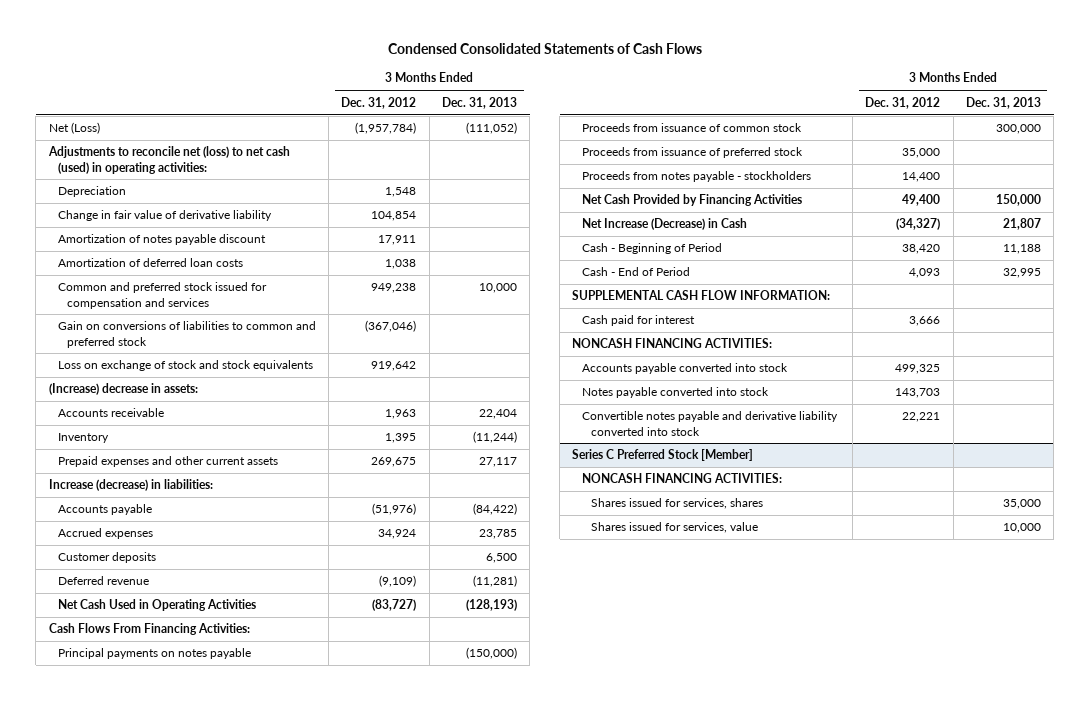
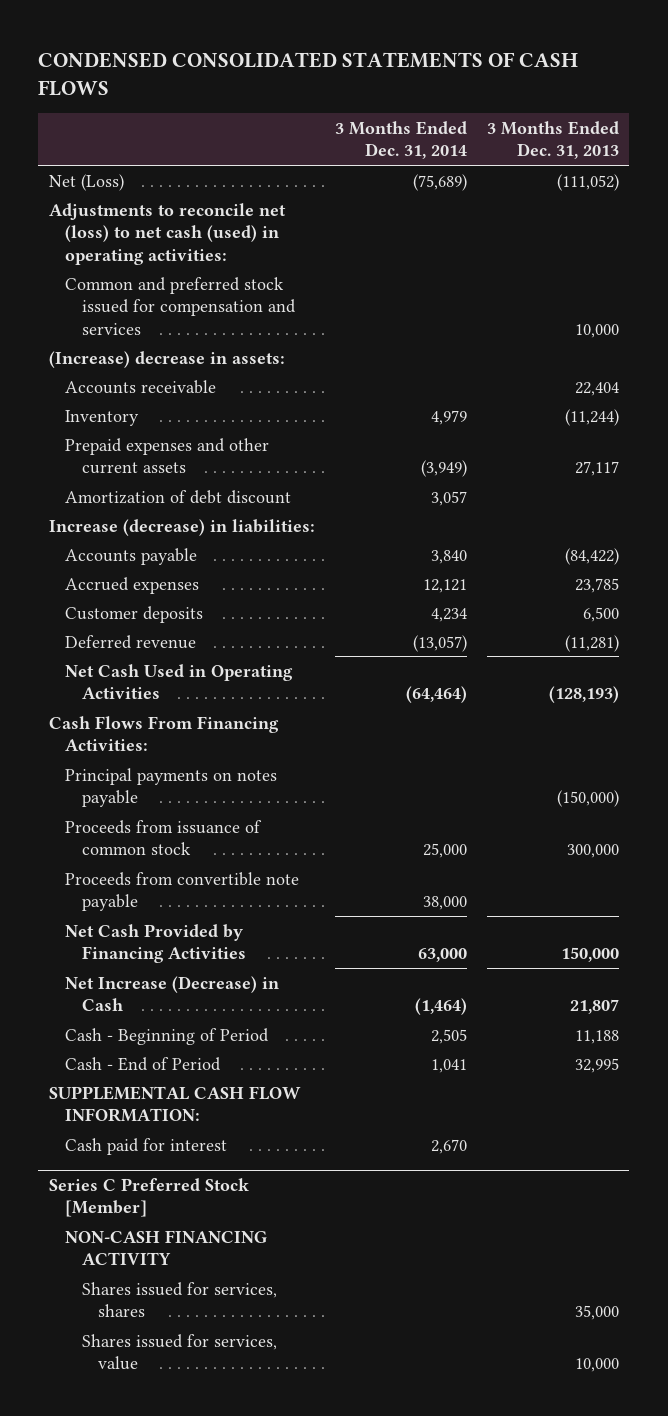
- Condensed Consolidated Statements of Cash Flows
+ CONDENSED CONSOLIDATED STATEMENTS OF CASH FLOWS
- | 3 Months Ended Dec. 31, 2012 | 3 Months Ended Dec. 31, 2013
+ | 3 Months Ended Dec. 31, 2014 | 3 Months Ended Dec. 31, 2013
- Depreciation | 1,548 |
- Change in fair value of derivative liability | 104,854 |
- Amortization of notes payable discount | 17,911 |
- Amortization of deferred loan costs | 1,038 |
- Gain on conversions of liabilities to common and preferred stock | (367,046) |
- Loss on exchange of stock and stock equivalents | 919,642 |
+ Amortization of debt discount | 3,057 |
- Proceeds from issuance of preferred stock | 35,000 |
- Proceeds from notes payable - stockholders | 14,400 |
+ Proceeds from convertible note payable | 38,000 |
- NONCASH FINANCING ACTIVITIES:
- Accounts payable converted into stock | 499,325 |
- Notes payable converted into stock | 143,703 |
- Convertible notes payable and derivative liability converted into stock | 22,221 |
@ Series C Preferred Stock [Member]
- NONCASH FINANCING ACTIVITIES:
+ NON-CASH FINANCING ACTIVITY

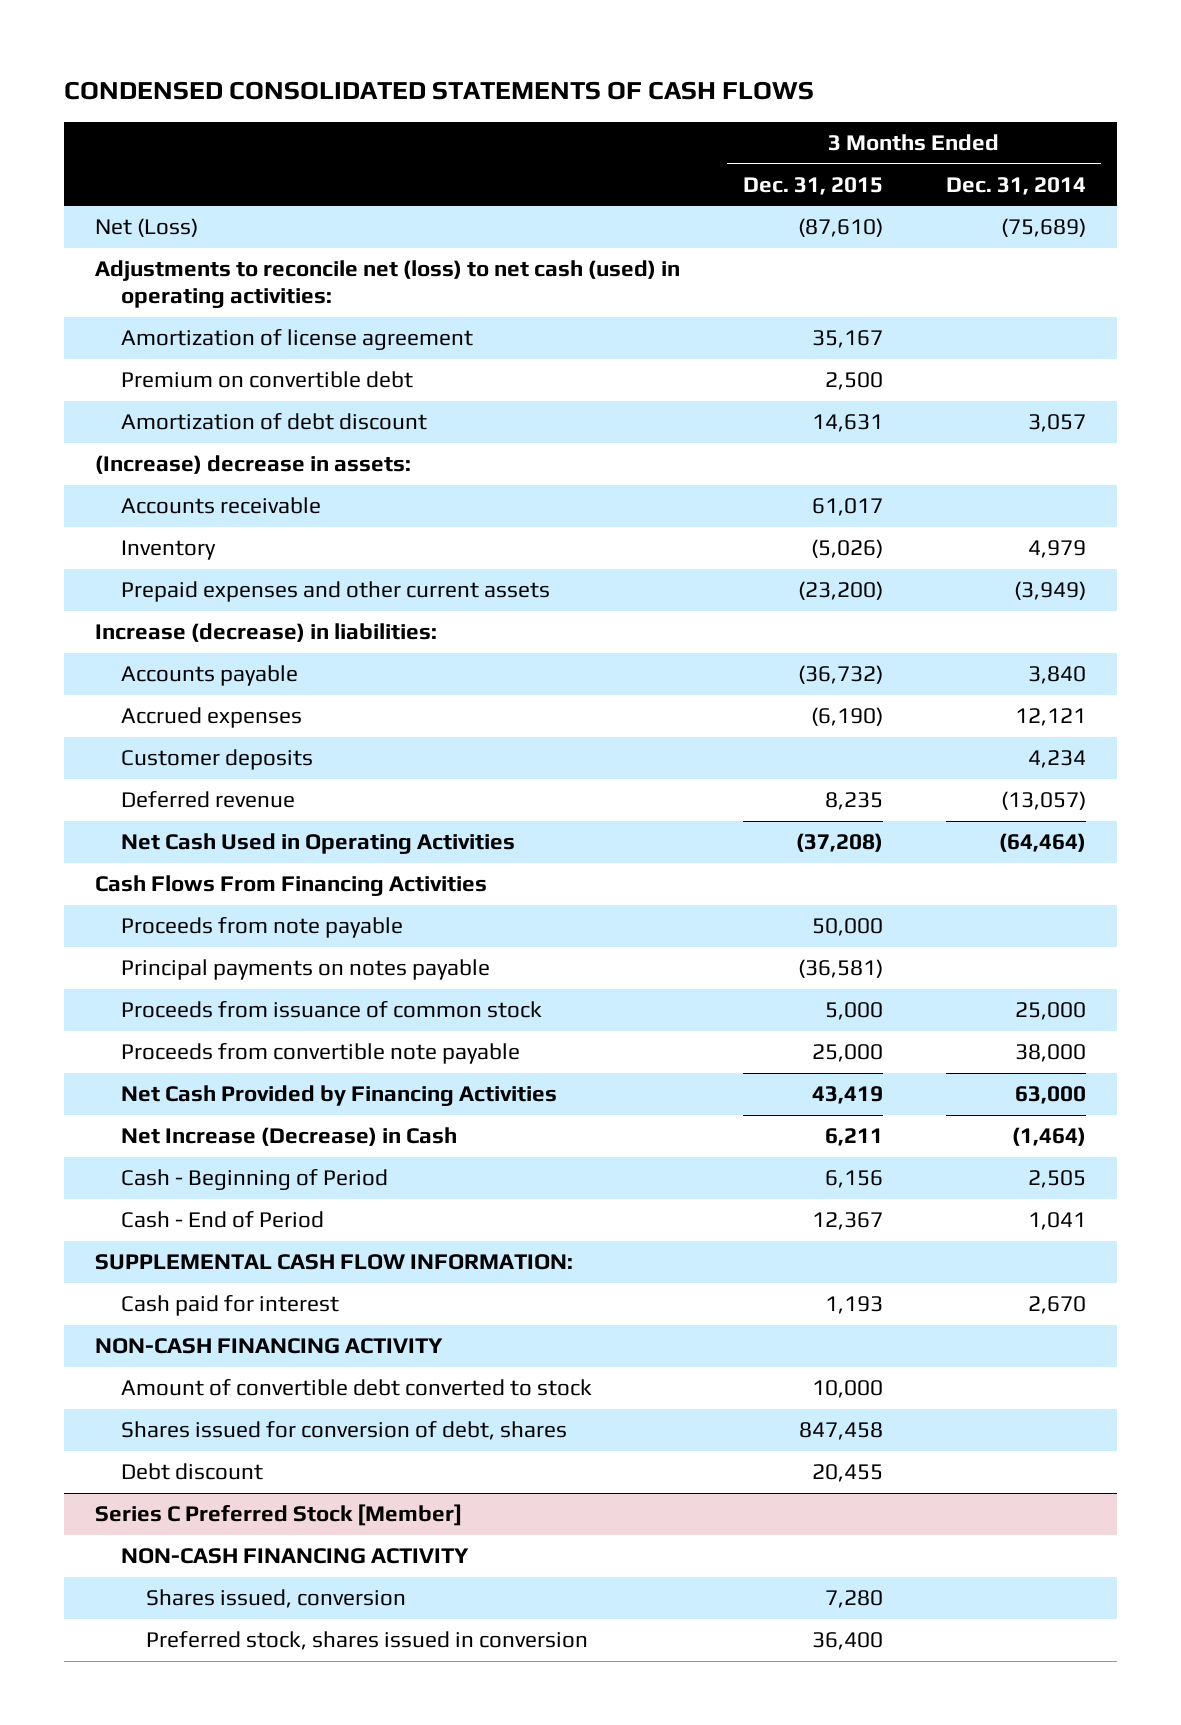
- | 3 Months Ended Dec. 31, 2014 | 3 Months Ended Dec. 31, 2013
+ | 3 Months Ended Dec. 31, 2015 | 3 Months Ended Dec. 31, 2014
- Common and preferred stock issued for compensation and services | | 10,000
+ Amortization of license agreement | 35,167 |
+ Premium on convertible debt | 2,500 |
moved up: Amortization of debt discount | 14,631 | 3,057
- Cash Flows From Financing Activities:
+ Cash Flows From Financing Activities
+ Proceeds from note payable | 50,000 |
+ NON-CASH FINANCING ACTIVITY
+ Amount of convertible debt converted to stock | 10,000 |
+ Shares issued for conversion of debt, shares | 847,458 |
+ Debt discount | 20,455 |
@ Series C Preferred Stock [Member]
- Shares issued for services, shares | | 35,000
- Shares issued for services, value | | 10,000
+ Shares issued, conversion | 7,280 |
+ Preferred stock, shares issued in conversion | 36,400 |

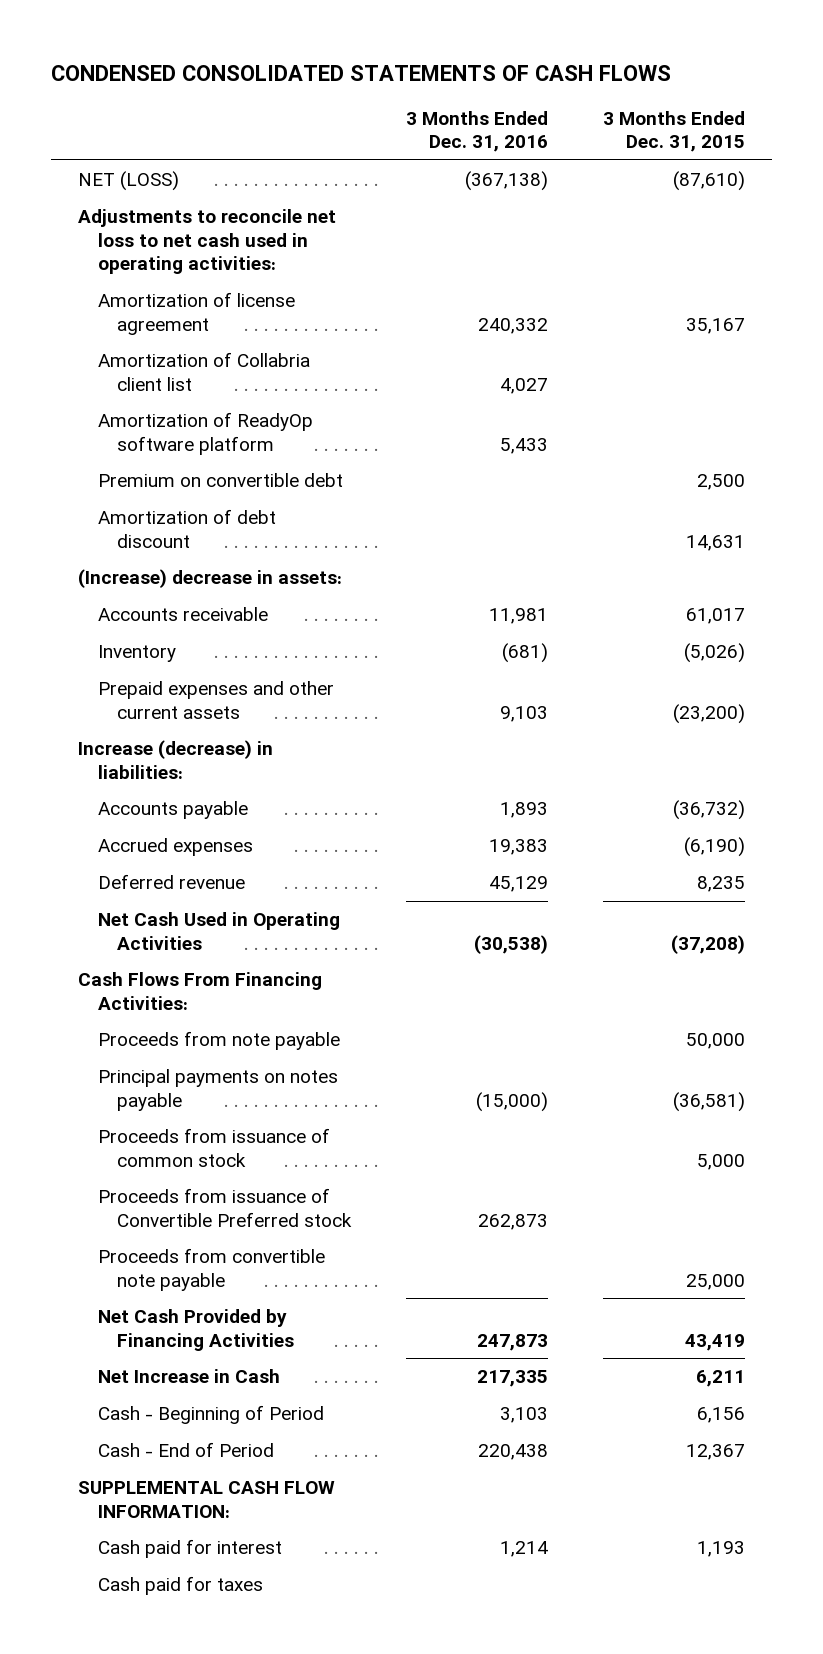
- | 3 Months Ended Dec. 31, 2015 | 3 Months Ended Dec. 31, 2014
+ | 3 Months Ended Dec. 31, 2016 | 3 Months Ended Dec. 31, 2015
- Net (Loss) | (87,610) | (75,689)
- Adjustments to reconcile net (loss) to net cash (used) in operating activities:
+ NET (LOSS) | (367,138) | (87,610)
+ Adjustments to reconcile net loss to net cash used in operating activities:
+ Amortization of Collabria client list | 4,027 |
+ Amortization of ReadyOp software platform | 5,433 |
- Customer deposits | | 4,234
- Cash Flows From Financing Activities
+ Cash Flows From Financing Activities:
+ Proceeds from issuance of Convertible Preferred stock | 262,873 |
- Net Increase (Decrease) in Cash | 6,211 | (1,464)
+ Net Increase in Cash | 217,335 | 6,211
- NON-CASH FINANCING ACTIVITY
- Amount of convertible debt converted to stock | 10,000 |
- Shares issued for conversion of debt, shares | 847,458 |
- Debt discount | 20,455 |
- Series C Preferred Stock [Member]
- NON-CASH FINANCING ACTIVITY
- Shares issued, conversion | 7,280 |
- Preferred stock, shares issued in conversion | 36,400 |
+ Cash paid for taxes

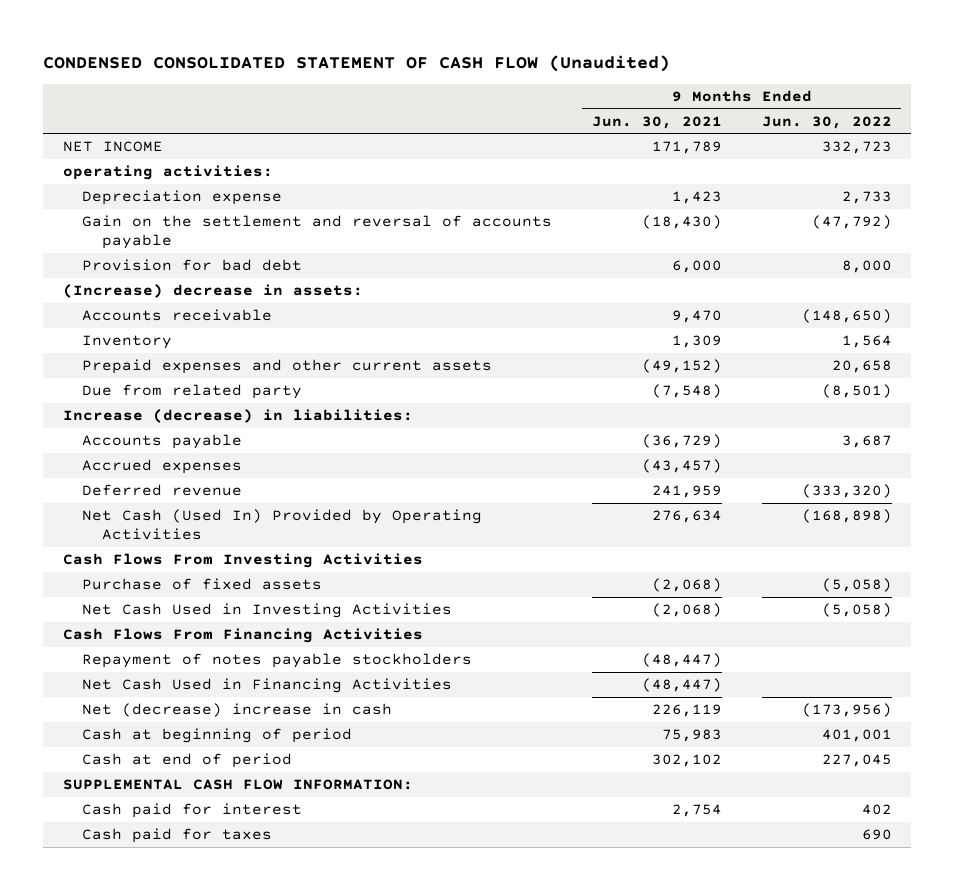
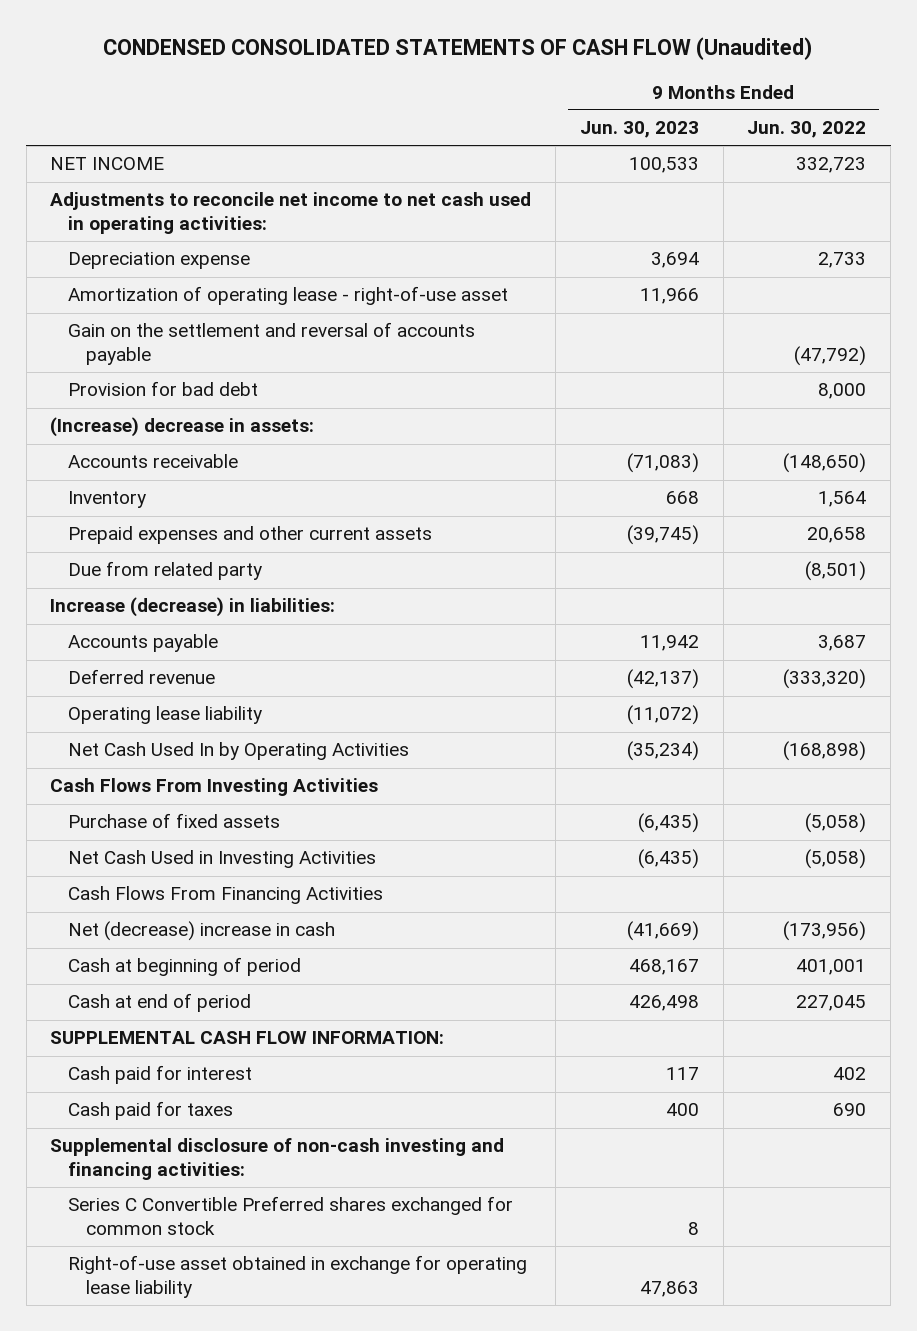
- CONDENSED CONSOLIDATED STATEMENT OF CASH FLOW (Unaudited)
+ CONDENSED CONSOLIDATED STATEMENTS OF CASH FLOW (Unaudited)
- | 9 Months Ended Jun. 30, 2021 | 9 Months Ended Jun. 30, 2022
+ | 9 Months Ended Jun. 30, 2023 | 9 Months Ended Jun. 30, 2022
- operating activities:
+ Adjustments to reconcile net income to net cash used in operating activities:
+ Amortization of operating lease - right-of-use asset | 11,966 |
- Accrued expenses | (43,457) |
- Net Cash (Used In) Provided by Operating Activities | 276,634 | (168,898)
+ Operating lease liability | (11,072) |
+ Net Cash Used In by Operating Activities | (35,234) | (168,898)
- Repayment of notes payable stockholders | (48,447) |
- Net Cash Used in Financing Activities | (48,447) |
+ Supplemental disclosure of non-cash investing and financing activities:
+ Series C Convertible Preferred shares exchanged for common stock | 8 |
+ Right-of-use asset obtained in exchange for operating lease liability | 47,863 |

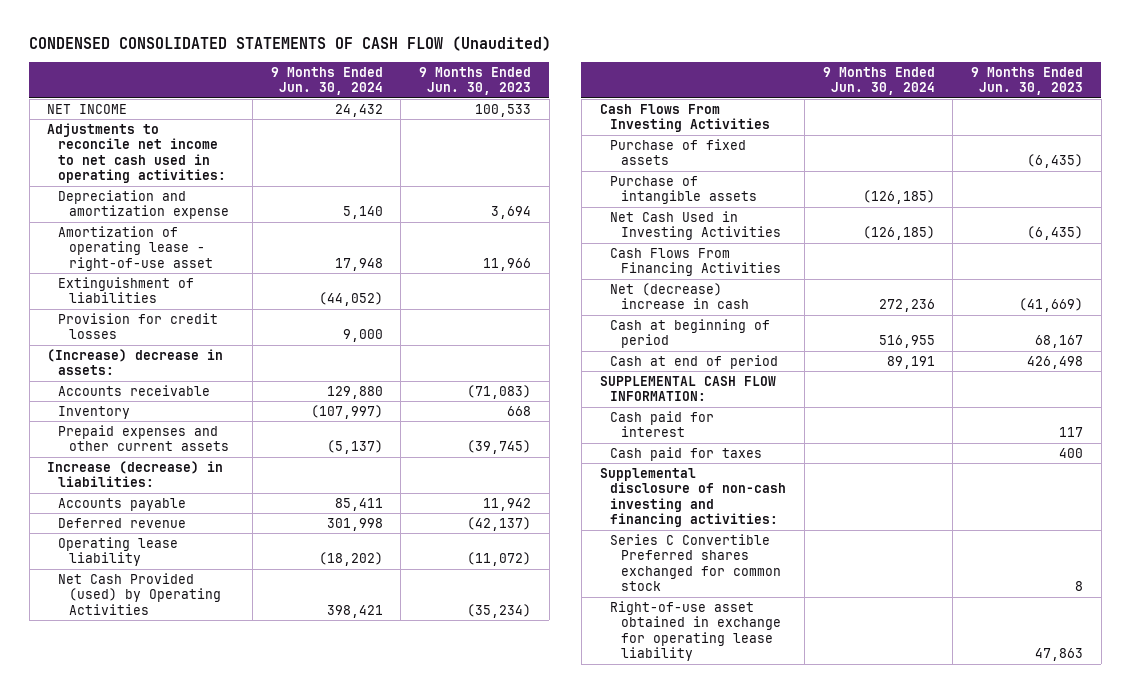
- | 9 Months Ended Jun. 30, 2023 | 9 Months Ended Jun. 30, 2022
+ | 9 Months Ended Jun. 30, 2024 | 9 Months Ended Jun. 30, 2023
- Depreciation expense | 3,694 | 2,733
+ Depreciation and amortization expense | 5,140 | 3,694
- Gain on the settlement and reversal of accounts payable | | (47,792)
- Provision for bad debt | | 8,000
+ Extinguishment of liabilities | (44,052) |
+ Provision for credit losses | 9,000 |
- Due from related party | | (8,501)
- Net Cash Used In by Operating Activities | (35,234) | (168,898)
+ Net Cash Provided (used) by Operating Activities | 398,421 | (35,234)
+ Purchase of intangible assets | (126,185) |
- Cash at beginning of period | 468,167 | 401,001
+ Cash at beginning of period | 516,955 | 68,167

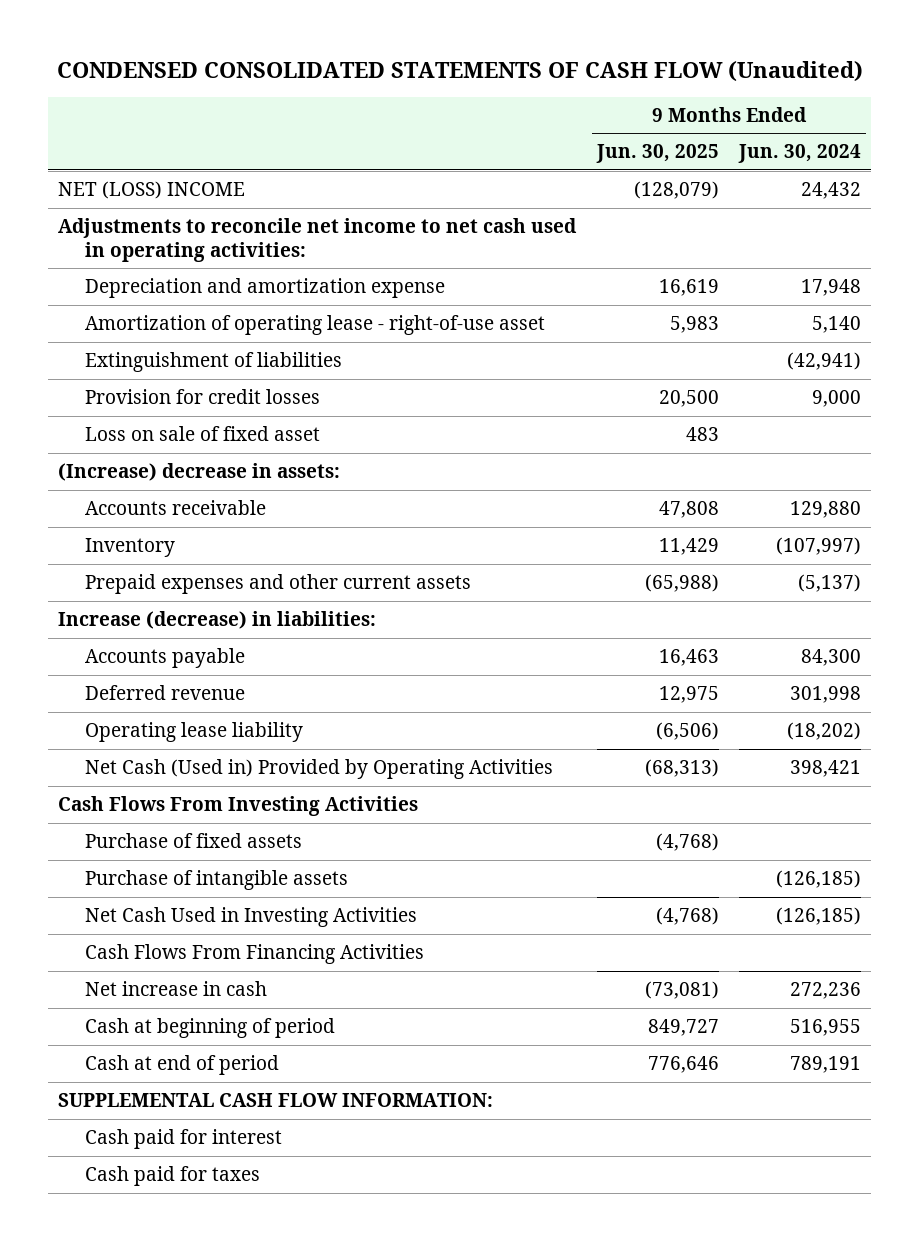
- | 9 Months Ended Jun. 30, 2024 | 9 Months Ended Jun. 30, 2023
+ | 9 Months Ended Jun. 30, 2025 | 9 Months Ended Jun. 30, 2024
- NET INCOME | 24,432 | 100,533
+ NET (LOSS) INCOME | (128,079) | 24,432
- Depreciation and amortization expense | 5,140 | 3,694
- Amortization of operating lease - right-of-use asset | 17,948 | 11,966
- Extinguishment of liabilities | (44,052) |
+ Depreciation and amortization expense | 16,619 | 17,948
+ Amortization of operating lease - right-of-use asset | 5,983 | 5,140
+ Extinguishment of liabilities | | (42,941)
+ Loss on sale of fixed asset | 483 |
- Accounts payable | 85,411 | 11,942
+ Accounts payable | 16,463 | 84,300
- Net Cash Provided (used) by Operating Activities | 398,421 | (35,234)
+ Net Cash (Used in) Provided by Operating Activities | (68,313) | 398,421
- Net (decrease) increase in cash | 272,236 | (41,669)
+ Net increase in cash | (73,081) | 272,236
- Cash at end of period | 89,191 | 426,498
+ Cash at end of period | 776,646 | 789,191
- Supplemental disclosure of non-cash investing and financing activities:
- Series C Convertible Preferred shares exchanged for common stock | | 8
- Right-of-use asset obtained in exchange for operating lease liability | | 47,863

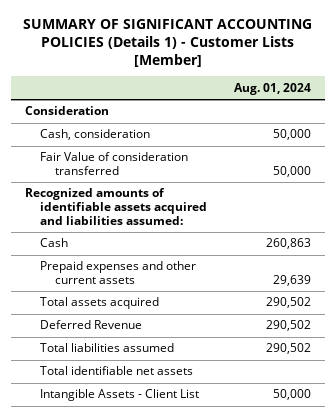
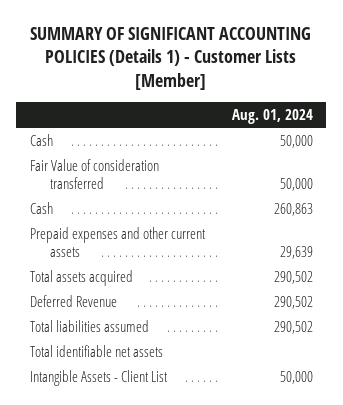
- Consideration
- Cash, consideration | 50,000
+ Cash | 50,000
- Recognized amounts of identifiable assets acquired and liabilities assumed:

